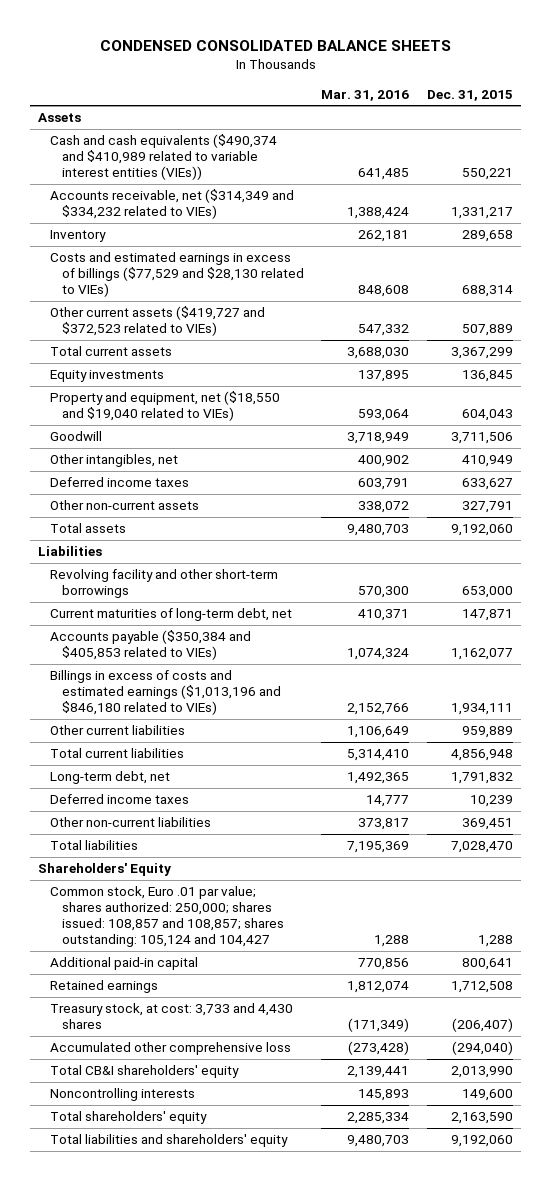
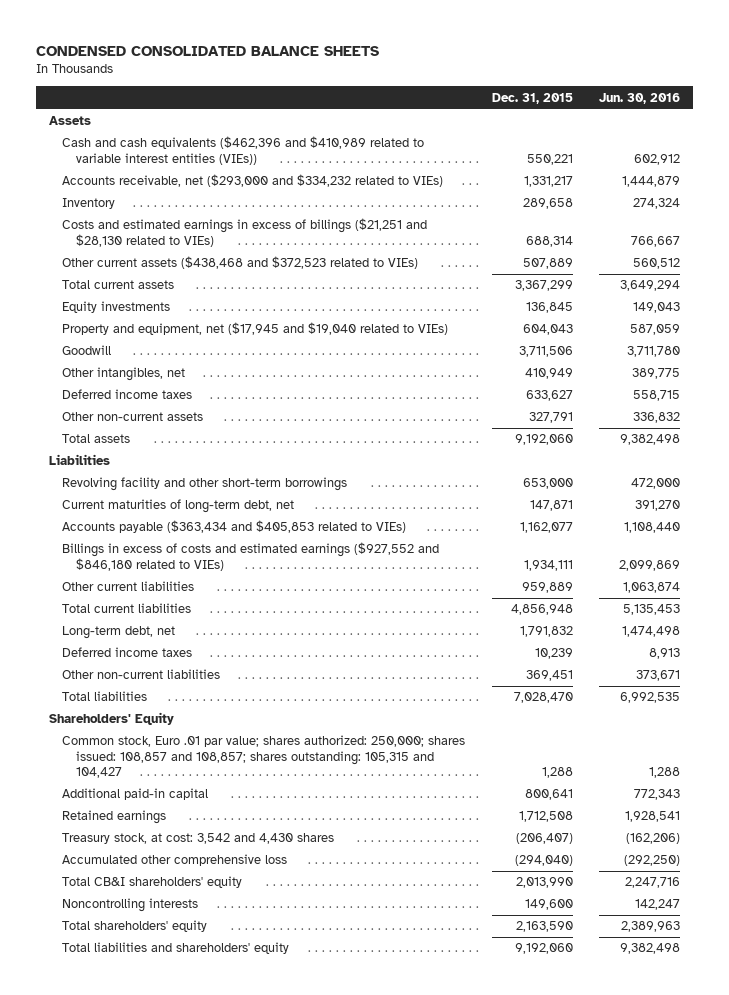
- | Mar. 31, 2016 | Dec. 31, 2015
+ | Dec. 31, 2015 | Jun. 30, 2016
- Cash and cash equivalents ($490,374 and $410,989 related to variable interest entities (VIEs)) | 641,485 | 550,221
- Accounts receivable, net ($314,349 and $334,232 related to VIEs) | 1,388,424 | 1,331,217
+ Cash and cash equivalents ($462,396 and $410,989 related to variable interest entities (VIEs)) | 550,221 | 602,912
+ Accounts receivable, net ($293,000 and $334,232 related to VIEs) | 1,331,217 | 1,444,879
- Costs and estimated earnings in excess of billings ($77,529 and $28,130 related to VIEs) | 848,608 | 688,314
- Other current assets ($419,727 and $372,523 related to VIEs) | 547,332 | 507,889
+ Costs and estimated earnings in excess of billings ($21,251 and $28,130 related to VIEs) | 688,314 | 766,667
+ Other current assets ($438,468 and $372,523 related to VIEs) | 507,889 | 560,512
- Property and equipment, net ($18,550 and $19,040 related to VIEs) | 593,064 | 604,043
+ Property and equipment, net ($17,945 and $19,040 related to VIEs) | 604,043 | 587,059
- Accounts payable ($350,384 and $405,853 related to VIEs) | 1,074,324 | 1,162,077
- Billings in excess of costs and estimated earnings ($1,013,196 and $846,180 related to VIEs) | 2,152,766 | 1,934,111
+ Accounts payable ($363,434 and $405,853 related to VIEs) | 1,162,077 | 1,108,440
+ Billings in excess of costs and estimated earnings ($927,552 and $846,180 related to VIEs) | 1,934,111 | 2,099,869
- Common stock, Euro .01 par value; shares authorized: 250,000; shares issued: 108,857 and 108,857; shares outstanding: 105,124 and 104,427 | 1,288 | 1,288
+ Common stock, Euro .01 par value; shares authorized: 250,000; shares issued: 108,857 and 108,857; shares outstanding: 105,315 and 104,427 | 1,288 | 1,288
- Treasury stock, at cost: 3,733 and 4,430 shares | (171,349) | (206,407)
+ Treasury stock, at cost: 3,542 and 4,430 shares | (206,407) | (162,206)

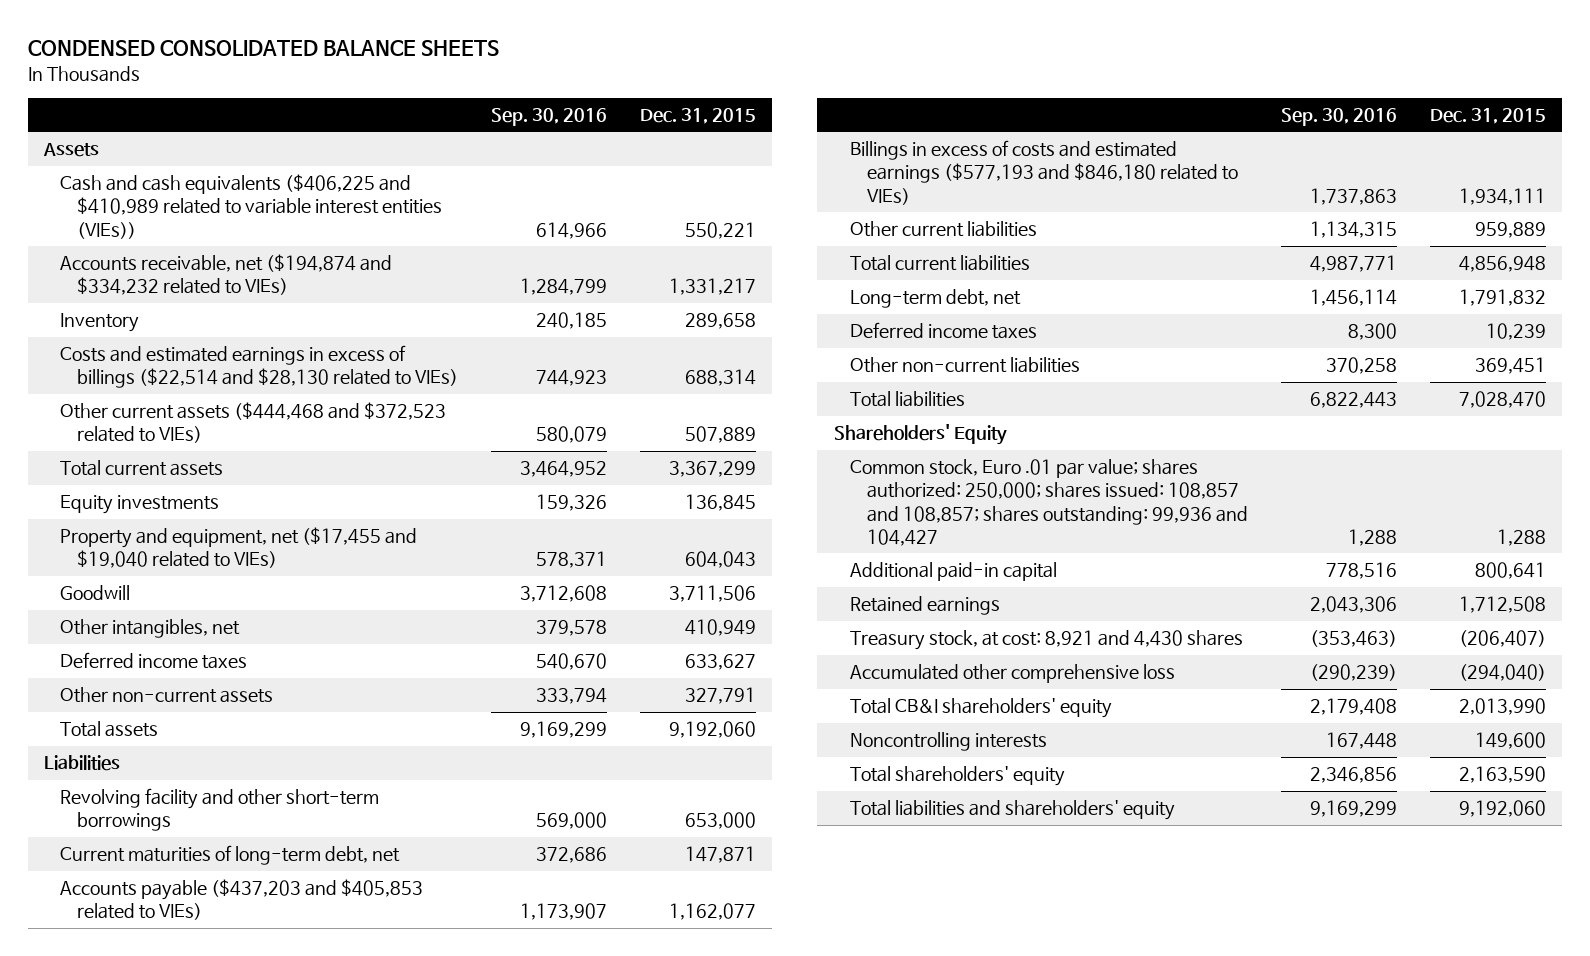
- | Dec. 31, 2015 | Jun. 30, 2016
+ | Sep. 30, 2016 | Dec. 31, 2015
- Cash and cash equivalents ($462,396 and $410,989 related to variable interest entities (VIEs)) | 550,221 | 602,912
- Accounts receivable, net ($293,000 and $334,232 related to VIEs) | 1,331,217 | 1,444,879
+ Cash and cash equivalents ($406,225 and $410,989 related to variable interest entities (VIEs)) | 614,966 | 550,221
+ Accounts receivable, net ($194,874 and $334,232 related to VIEs) | 1,284,799 | 1,331,217
- Costs and estimated earnings in excess of billings ($21,251 and $28,130 related to VIEs) | 688,314 | 766,667
- Other current assets ($438,468 and $372,523 related to VIEs) | 507,889 | 560,512
+ Costs and estimated earnings in excess of billings ($22,514 and $28,130 related to VIEs) | 744,923 | 688,314
+ Other current assets ($444,468 and $372,523 related to VIEs) | 580,079 | 507,889
- Property and equipment, net ($17,945 and $19,040 related to VIEs) | 604,043 | 587,059
+ Property and equipment, net ($17,455 and $19,040 related to VIEs) | 578,371 | 604,043
- Accounts payable ($363,434 and $405,853 related to VIEs) | 1,162,077 | 1,108,440
- Billings in excess of costs and estimated earnings ($927,552 and $846,180 related to VIEs) | 1,934,111 | 2,099,869
+ Accounts payable ($437,203 and $405,853 related to VIEs) | 1,173,907 | 1,162,077
+ Billings in excess of costs and estimated earnings ($577,193 and $846,180 related to VIEs) | 1,737,863 | 1,934,111
- Common stock, Euro .01 par value; shares authorized: 250,000; shares issued: 108,857 and 108,857; shares outstanding: 105,315 and 104,427 | 1,288 | 1,288
+ Common stock, Euro .01 par value; shares authorized: 250,000; shares issued: 108,857 and 108,857; shares outstanding: 99,936 and 104,427 | 1,288 | 1,288
- Treasury stock, at cost: 3,542 and 4,430 shares | (206,407) | (162,206)
+ Treasury stock, at cost: 8,921 and 4,430 shares | (353,463) | (206,407)

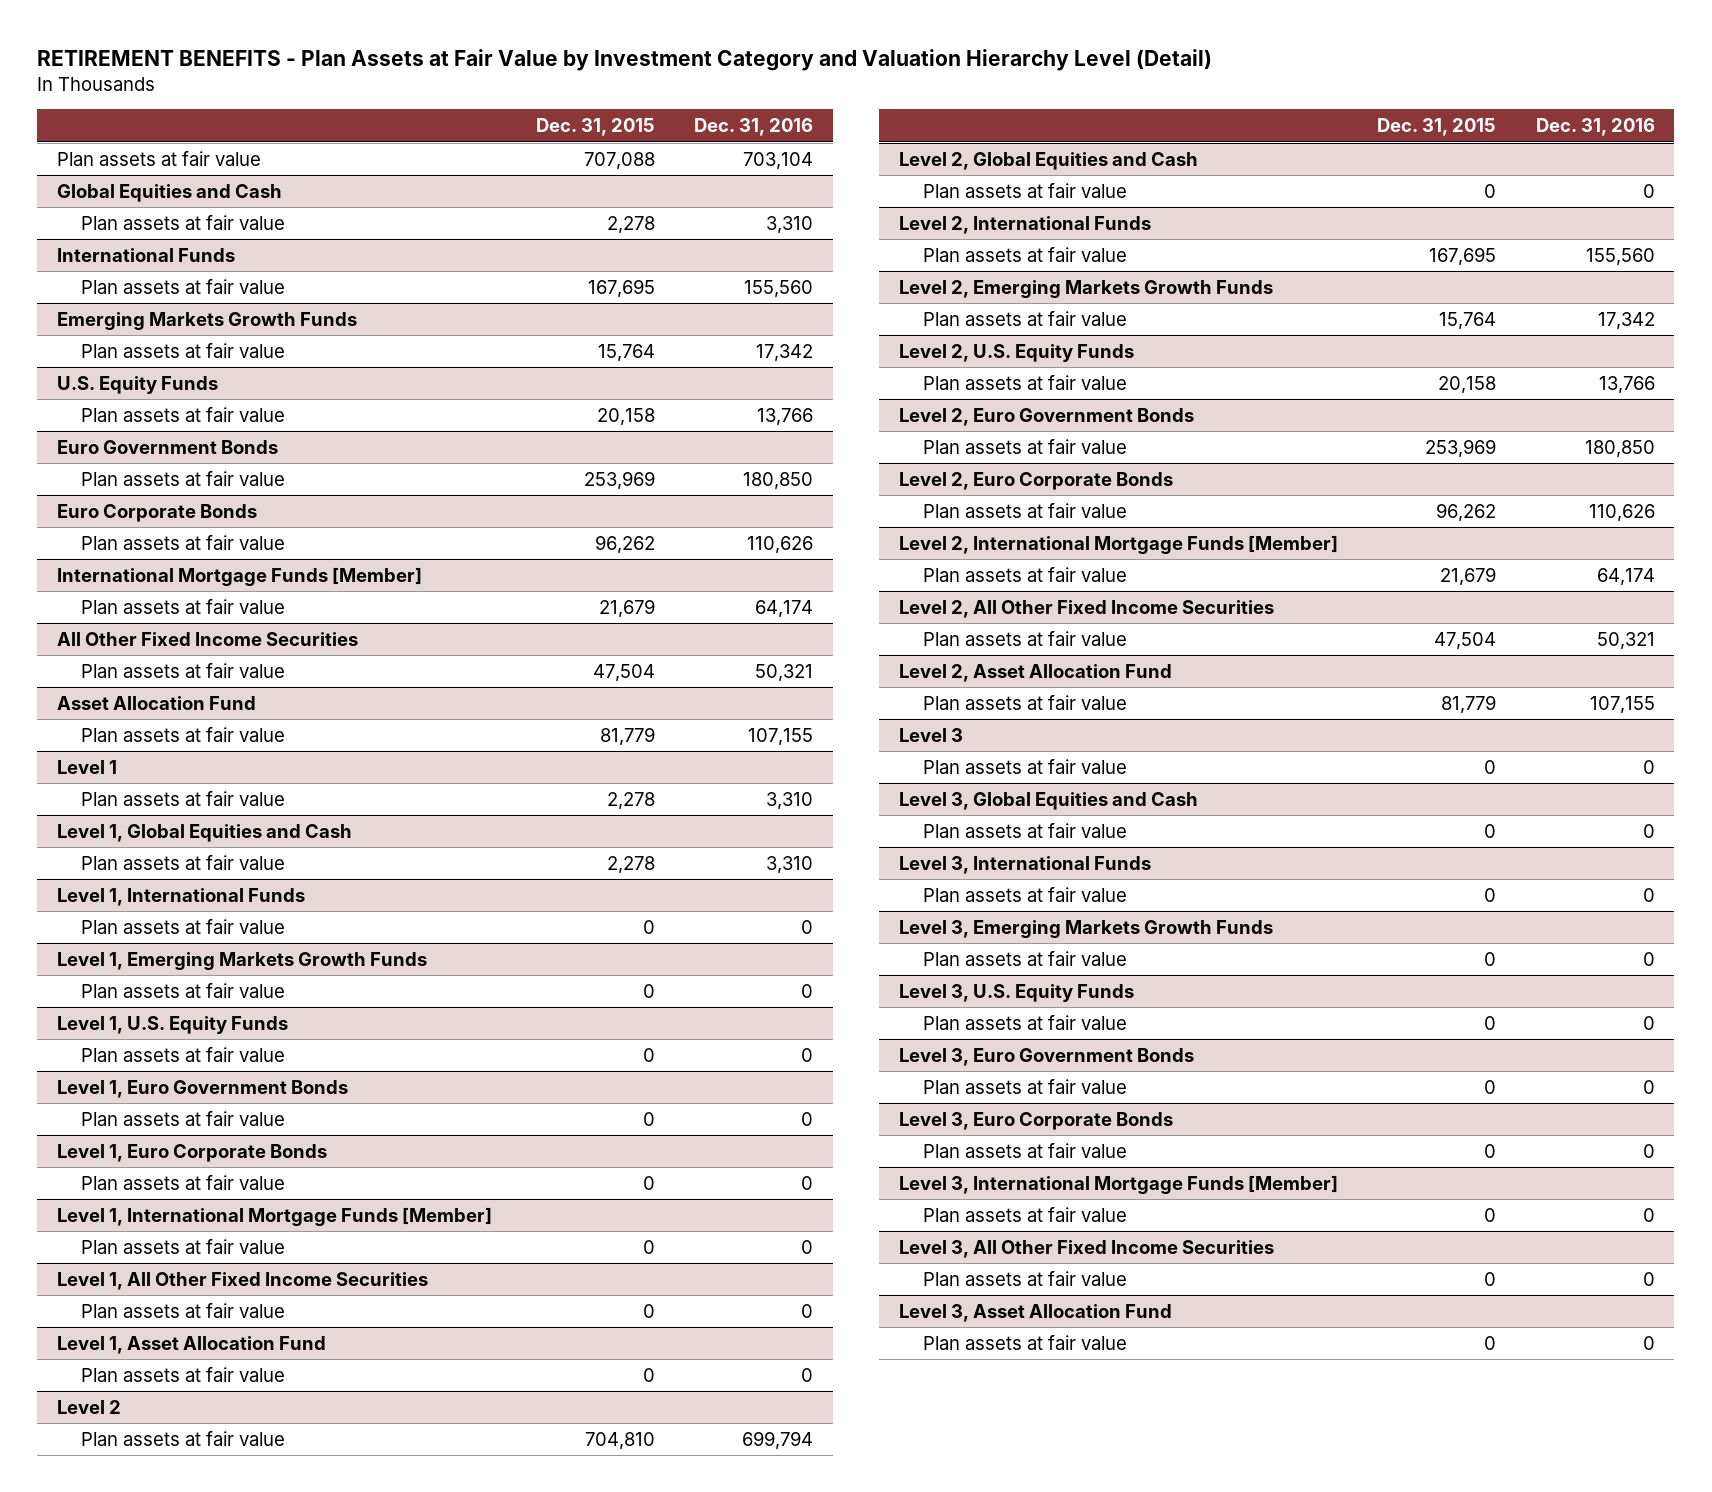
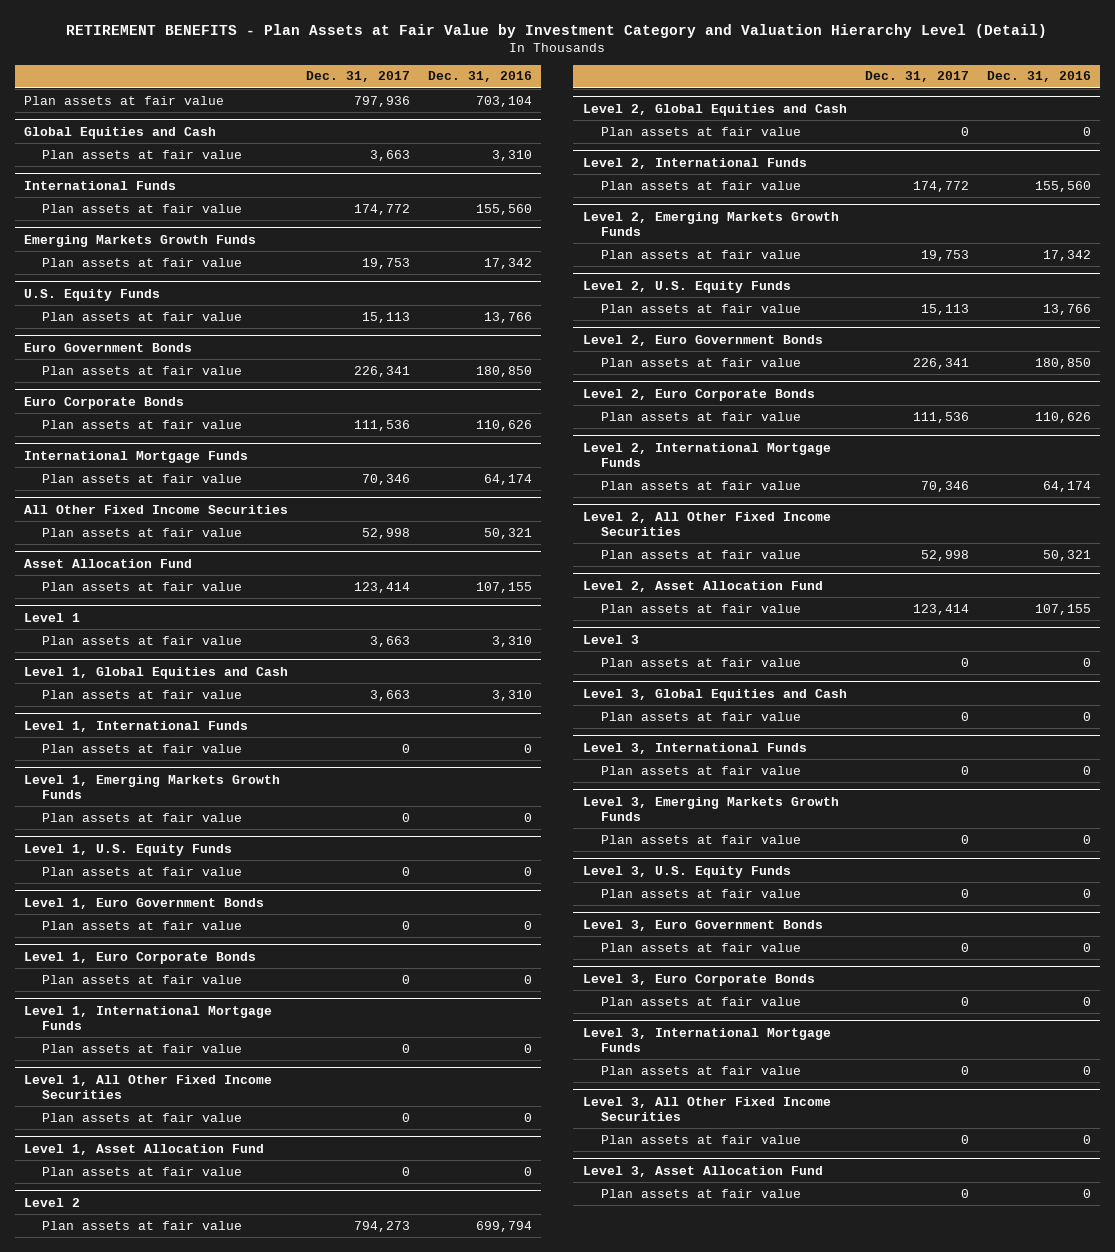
- | Dec. 31, 2015 | Dec. 31, 2016
+ | Dec. 31, 2017 | Dec. 31, 2016
- International Mortgage Funds [Member]
+ International Mortgage Funds
- Level 1, International Mortgage Funds [Member]
+ Level 1, International Mortgage Funds
- Level 2, International Mortgage Funds [Member]
+ Level 2, International Mortgage Funds
- Level 3, International Mortgage Funds [Member]
+ Level 3, International Mortgage Funds

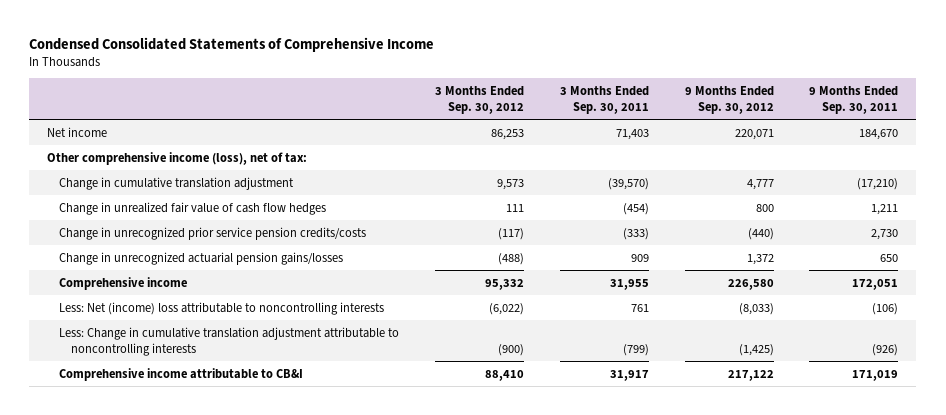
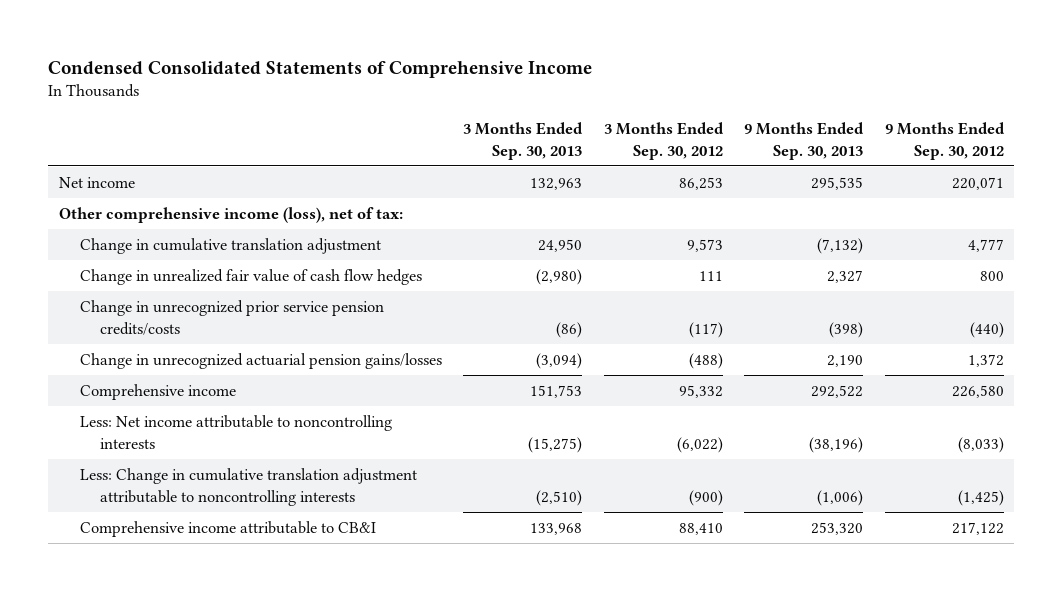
- | 3 Months Ended Sep. 30, 2012 | 3 Months Ended Sep. 30, 2011 | 9 Months Ended Sep. 30, 2012 | 9 Months Ended Sep. 30, 2011
+ | 3 Months Ended Sep. 30, 2013 | 3 Months Ended Sep. 30, 2012 | 9 Months Ended Sep. 30, 2013 | 9 Months Ended Sep. 30, 2012
- Less: Net (income) loss attributable to noncontrolling interests | (6,022) | 761 | (8,033) | (106)
+ Less: Net income attributable to noncontrolling interests | (15,275) | (6,022) | (38,196) | (8,033)

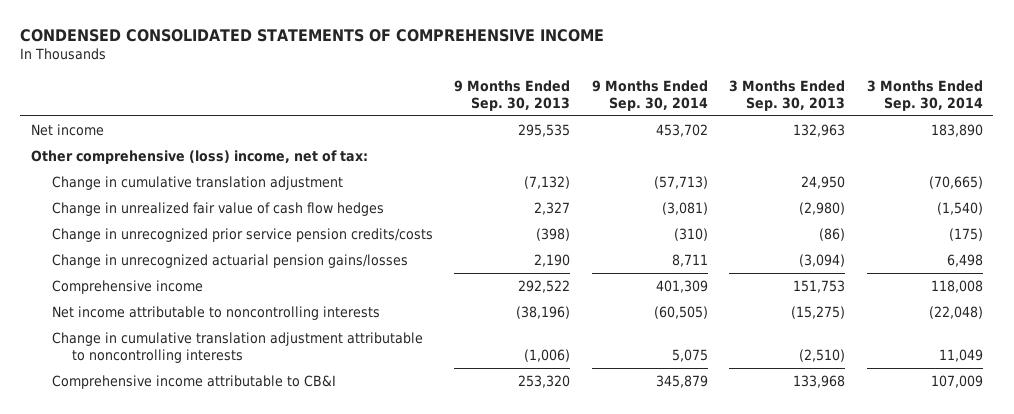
- Condensed Consolidated Statements of Comprehensive Income
+ CONDENSED CONSOLIDATED STATEMENTS OF COMPREHENSIVE INCOME
- | 3 Months Ended Sep. 30, 2013 | 3 Months Ended Sep. 30, 2012 | 9 Months Ended Sep. 30, 2013 | 9 Months Ended Sep. 30, 2012
+ | 9 Months Ended Sep. 30, 2013 | 9 Months Ended Sep. 30, 2014 | 3 Months Ended Sep. 30, 2013 | 3 Months Ended Sep. 30, 2014
- Other comprehensive income (loss), net of tax:
+ Other comprehensive (loss) income, net of tax:
- Less: Net income attributable to noncontrolling interests | (15,275) | (6,022) | (38,196) | (8,033)
- Less: Change in cumulative translation adjustment attributable to noncontrolling interests | (2,510) | (900) | (1,006) | (1,425)
+ Net income attributable to noncontrolling interests | (38,196) | (60,505) | (15,275) | (22,048)
+ Change in cumulative translation adjustment attributable to noncontrolling interests | (1,006) | 5,075 | (2,510) | 11,049

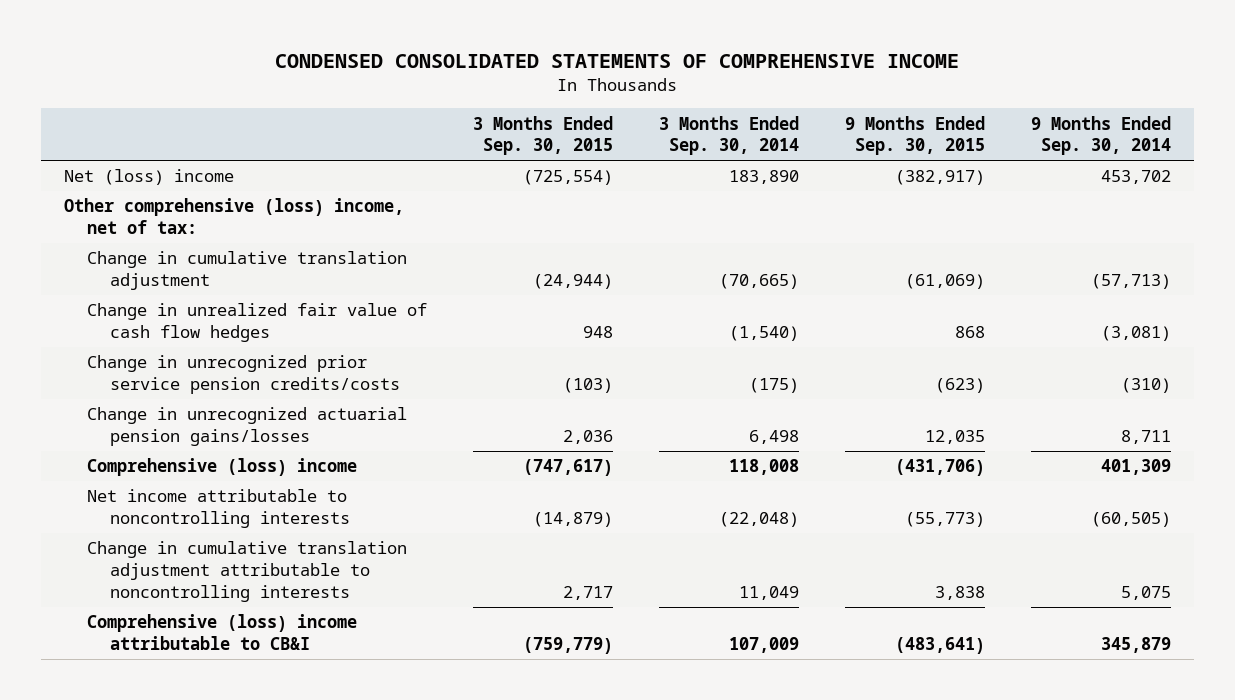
- | 9 Months Ended Sep. 30, 2013 | 9 Months Ended Sep. 30, 2014 | 3 Months Ended Sep. 30, 2013 | 3 Months Ended Sep. 30, 2014
+ | 3 Months Ended Sep. 30, 2015 | 3 Months Ended Sep. 30, 2014 | 9 Months Ended Sep. 30, 2015 | 9 Months Ended Sep. 30, 2014
- Net income | 295,535 | 453,702 | 132,963 | 183,890
+ Net (loss) income | (725,554) | 183,890 | (382,917) | 453,702
- Comprehensive income | 292,522 | 401,309 | 151,753 | 118,008
+ Comprehensive (loss) income | (747,617) | 118,008 | (431,706) | 401,309
- Comprehensive income attributable to CB&I | 253,320 | 345,879 | 133,968 | 107,009
+ Comprehensive (loss) income attributable to CB&I | (759,779) | 107,009 | (483,641) | 345,879

